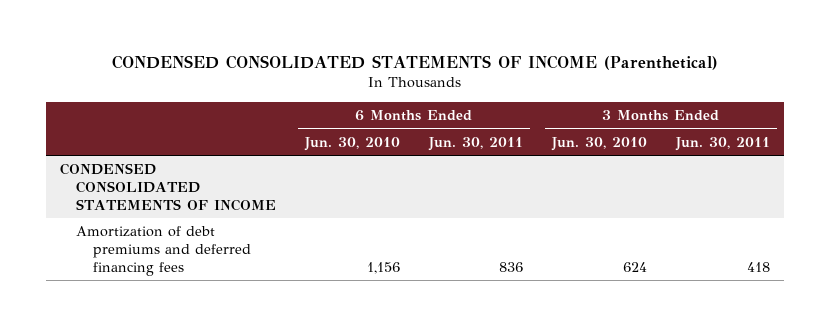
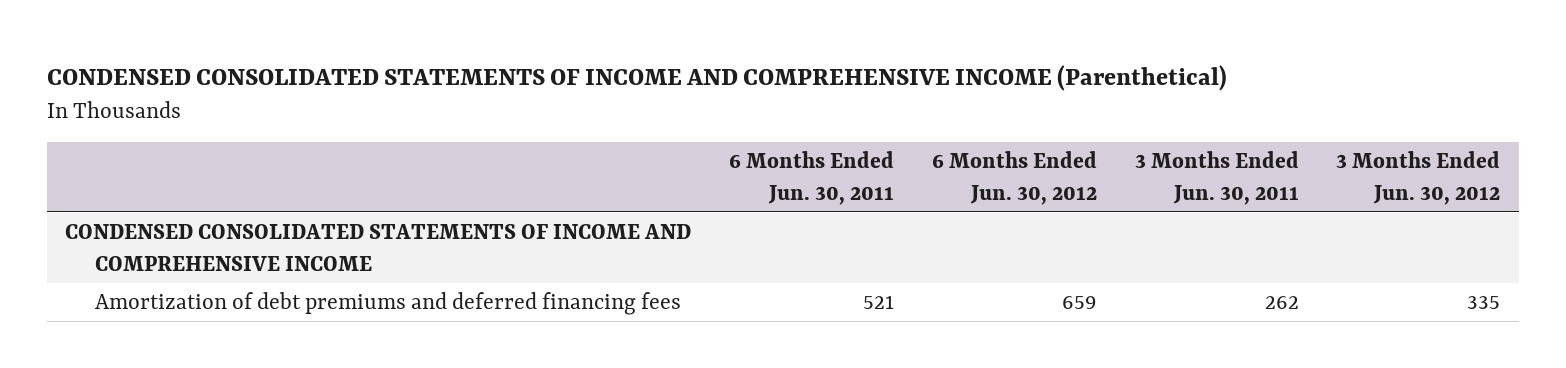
- CONDENSED CONSOLIDATED STATEMENTS OF INCOME (Parenthetical)
+ CONDENSED CONSOLIDATED STATEMENTS OF INCOME AND COMPREHENSIVE INCOME (Parenthetical)
- | 6 Months Ended Jun. 30, 2010 | 6 Months Ended Jun. 30, 2011 | 3 Months Ended Jun. 30, 2010 | 3 Months Ended Jun. 30, 2011
+ | 6 Months Ended Jun. 30, 2011 | 6 Months Ended Jun. 30, 2012 | 3 Months Ended Jun. 30, 2011 | 3 Months Ended Jun. 30, 2012
- CONDENSED CONSOLIDATED STATEMENTS OF INCOME
- Amortization of debt premiums and deferred financing fees | 1,156 | 836 | 624 | 418
+ CONDENSED CONSOLIDATED STATEMENTS OF INCOME AND COMPREHENSIVE INCOME
+ Amortization of debt premiums and deferred financing fees | 521 | 659 | 262 | 335

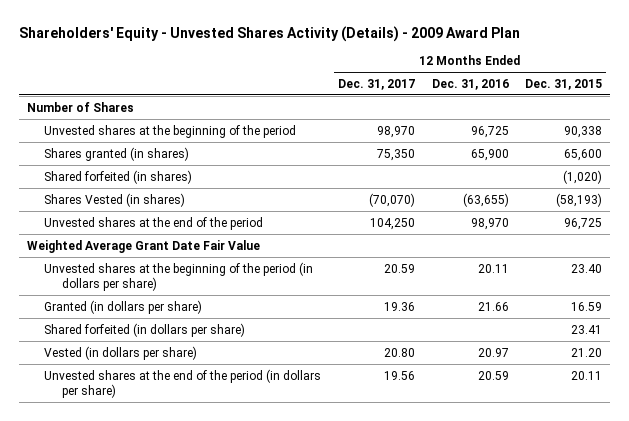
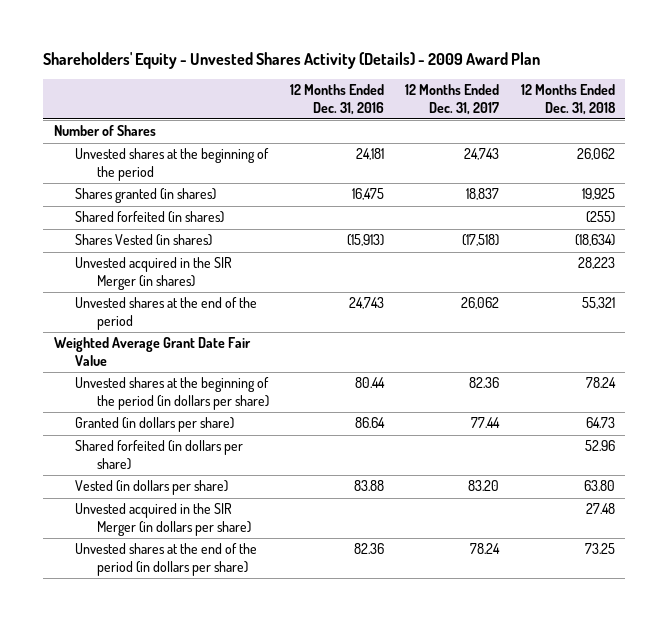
- | 12 Months Ended Dec. 31, 2017 | 12 Months Ended Dec. 31, 2016 | 12 Months Ended Dec. 31, 2015
+ | 12 Months Ended Dec. 31, 2016 | 12 Months Ended Dec. 31, 2017 | 12 Months Ended Dec. 31, 2018
- Unvested shares at the beginning of the period | 98,970 | 96,725 | 90,338
- Shares granted (in shares) | 75,350 | 65,900 | 65,600
+ Unvested shares at the beginning of the period | 24,181 | 24,743 | 26,062
+ Shares granted (in shares) | 16,475 | 18,837 | 19,925
- Shares Vested (in shares) | (70,070) | (63,655) | (58,193)
- Unvested shares at the end of the period | 104,250 | 98,970 | 96,725
+ Shares Vested (in shares) | (15,913) | (17,518) | (18,634)
+ Unvested acquired in the SIR Merger (in shares) | | | 28,223
+ Unvested shares at the end of the period | 24,743 | 26,062 | 55,321
- Unvested shares at the beginning of the period (in dollars per share) | 20.59 | 20.11 | 23.40
- Granted (in dollars per share) | 19.36 | 21.66 | 16.59
+ Unvested shares at the beginning of the period (in dollars per share) | 80.44 | 82.36 | 78.24
+ Granted (in dollars per share) | 86.64 | 77.44 | 64.73
- Vested (in dollars per share) | 20.80 | 20.97 | 21.20
- Unvested shares at the end of the period (in dollars per share) | 19.56 | 20.59 | 20.11
+ Vested (in dollars per share) | 83.88 | 83.20 | 63.80
+ Unvested acquired in the SIR Merger (in dollars per share) | | | 27.48
+ Unvested shares at the end of the period (in dollars per share) | 82.36 | 78.24 | 73.25

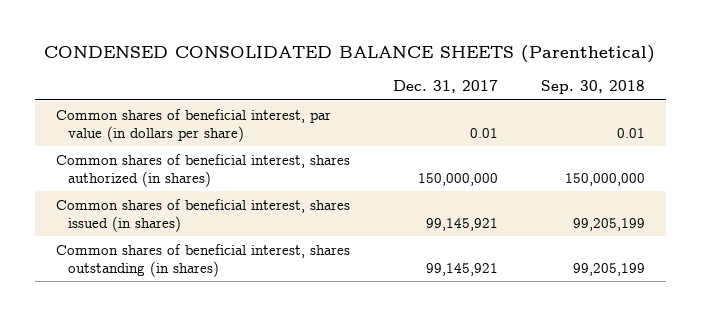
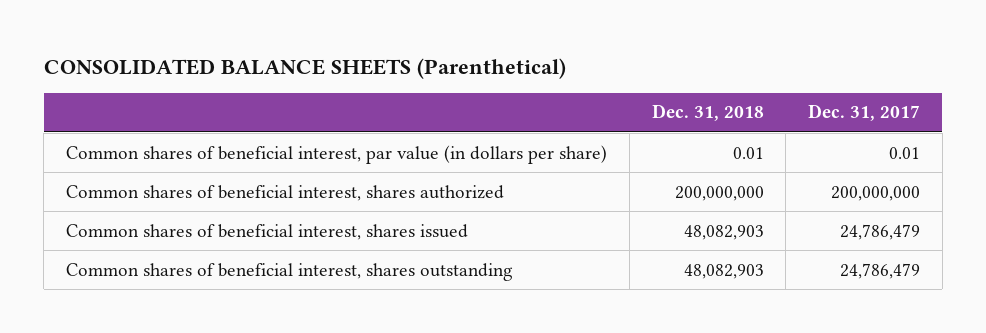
- CONDENSED CONSOLIDATED BALANCE SHEETS (Parenthetical)
+ CONSOLIDATED BALANCE SHEETS (Parenthetical)
- | Dec. 31, 2017 | Sep. 30, 2018
+ | Dec. 31, 2018 | Dec. 31, 2017
- Common shares of beneficial interest, shares authorized (in shares) | 150,000,000 | 150,000,000
- Common shares of beneficial interest, shares issued (in shares) | 99,145,921 | 99,205,199
- Common shares of beneficial interest, shares outstanding (in shares) | 99,145,921 | 99,205,199
+ Common shares of beneficial interest, shares authorized | 200,000,000 | 200,000,000
+ Common shares of beneficial interest, shares issued | 48,082,903 | 24,786,479
+ Common shares of beneficial interest, shares outstanding | 48,082,903 | 24,786,479

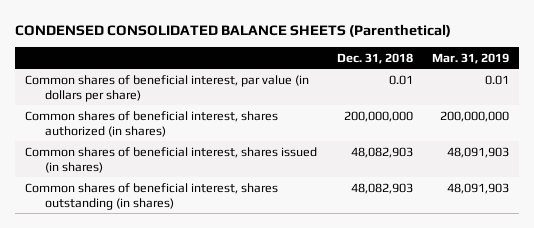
- CONSOLIDATED BALANCE SHEETS (Parenthetical)
+ CONDENSED CONSOLIDATED BALANCE SHEETS (Parenthetical)
- | Dec. 31, 2018 | Dec. 31, 2017
+ | Dec. 31, 2018 | Mar. 31, 2019
- Common shares of beneficial interest, shares authorized | 200,000,000 | 200,000,000
- Common shares of beneficial interest, shares issued | 48,082,903 | 24,786,479
- Common shares of beneficial interest, shares outstanding | 48,082,903 | 24,786,479
+ Common shares of beneficial interest, shares authorized (in shares) | 200,000,000 | 200,000,000
+ Common shares of beneficial interest, shares issued (in shares) | 48,082,903 | 48,091,903
+ Common shares of beneficial interest, shares outstanding (in shares) | 48,082,903 | 48,091,903

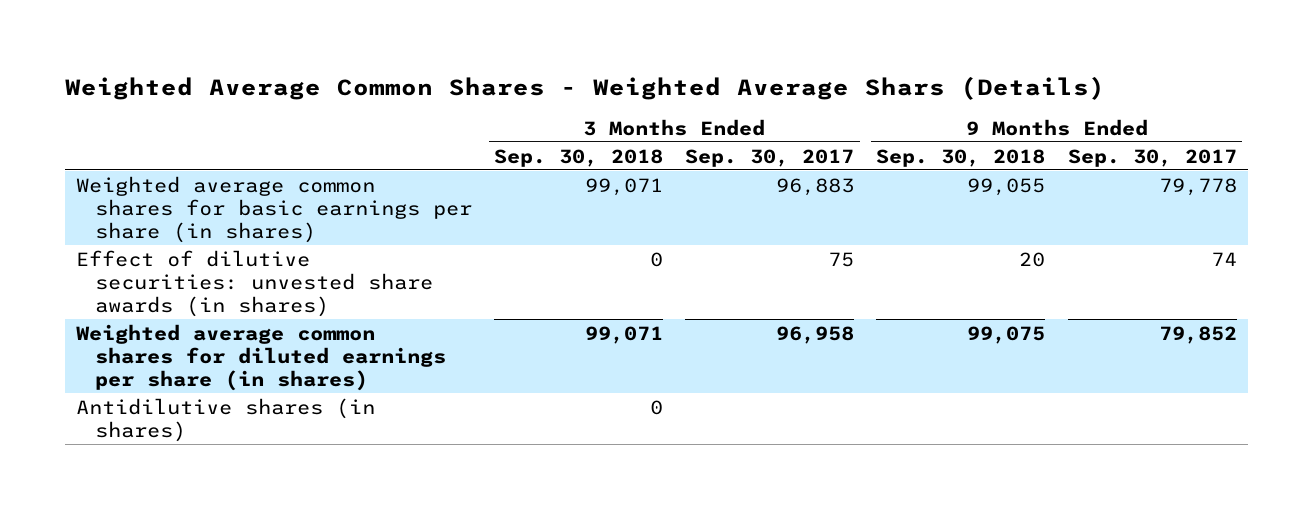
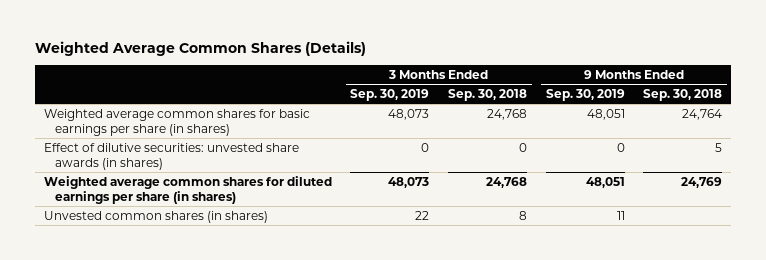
- Weighted Average Common Shares - Weighted Average Shars (Details)
+ Weighted Average Common Shares (Details)
- | 3 Months Ended Sep. 30, 2018 | 3 Months Ended Sep. 30, 2017 | 9 Months Ended Sep. 30, 2018 | 9 Months Ended Sep. 30, 2017
+ | 3 Months Ended Sep. 30, 2019 | 3 Months Ended Sep. 30, 2018 | 9 Months Ended Sep. 30, 2019 | 9 Months Ended Sep. 30, 2018
- Weighted average common shares for basic earnings per share (in shares) | 99,071 | 96,883 | 99,055 | 79,778
- Effect of dilutive securities: unvested share awards (in shares) | 0 | 75 | 20 | 74
- Weighted average common shares for diluted earnings per share (in shares) | 99,071 | 96,958 | 99,075 | 79,852
- Antidilutive shares (in shares) | 0 | | |
+ Weighted average common shares for basic earnings per share (in shares) | 48,073 | 24,768 | 48,051 | 24,764
+ Effect of dilutive securities: unvested share awards (in shares) | 0 | 0 | 0 | 5
+ Weighted average common shares for diluted earnings per share (in shares) | 48,073 | 24,768 | 48,051 | 24,769
+ Unvested common shares (in shares) | 22 | 8 | 11 |

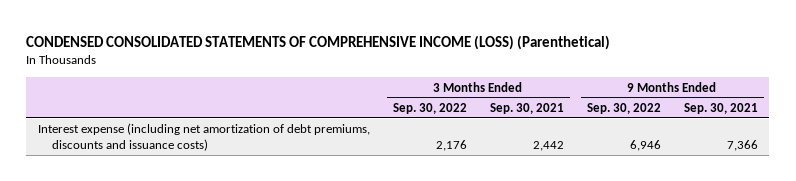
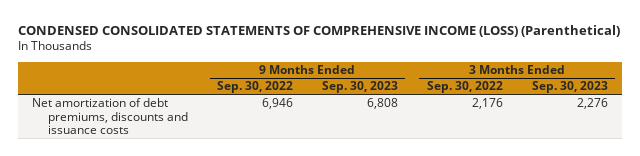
- | 3 Months Ended Sep. 30, 2022 | 3 Months Ended Sep. 30, 2021 | 9 Months Ended Sep. 30, 2022 | 9 Months Ended Sep. 30, 2021
+ | 9 Months Ended Sep. 30, 2022 | 9 Months Ended Sep. 30, 2023 | 3 Months Ended Sep. 30, 2022 | 3 Months Ended Sep. 30, 2023
- Interest expense (including net amortization of debt premiums, discounts and issuance costs) | 2,176 | 2,442 | 6,946 | 7,366
+ Net amortization of debt premiums, discounts and issuance costs | 6,946 | 6,808 | 2,176 | 2,276

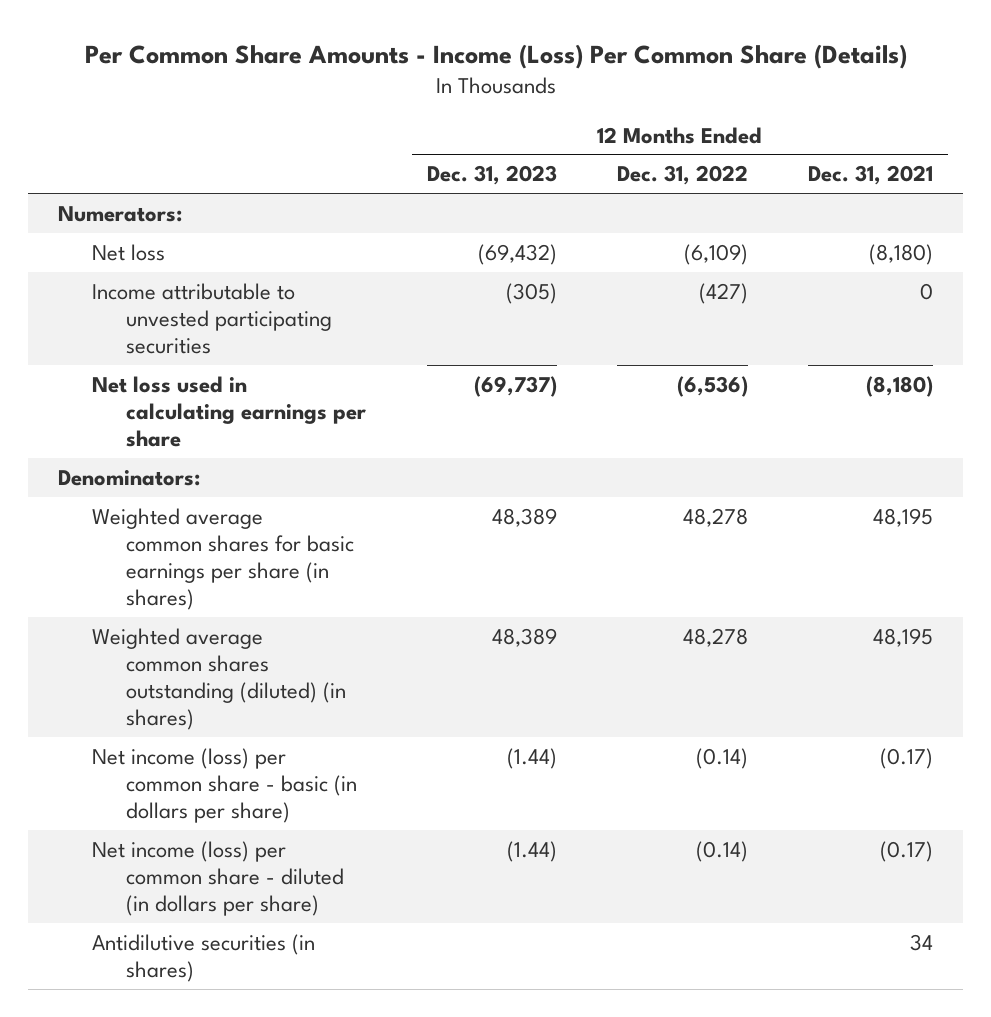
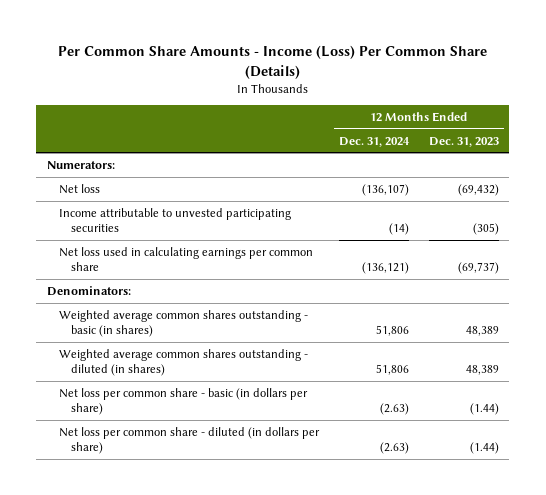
- | 12 Months Ended Dec. 31, 2023 | 12 Months Ended Dec. 31, 2022 | 12 Months Ended Dec. 31, 2021
+ | 12 Months Ended Dec. 31, 2024 | 12 Months Ended Dec. 31, 2023
- Net loss used in calculating earnings per share | (69,737) | (6,536) | (8,180)
+ Net loss used in calculating earnings per common share | (136,121) | (69,737)
- Weighted average common shares for basic earnings per share (in shares) | 48,389 | 48,278 | 48,195
- Weighted average common shares outstanding (diluted) (in shares) | 48,389 | 48,278 | 48,195
- Net income (loss) per common share - basic (in dollars per share) | (1.44) | (0.14) | (0.17)
- Net income (loss) per common share - diluted (in dollars per share) | (1.44) | (0.14) | (0.17)
- Antidilutive securities (in shares) | | | 34
+ Weighted average common shares outstanding - basic (in shares) | 51,806 | 48,389
+ Weighted average common shares outstanding - diluted (in shares) | 51,806 | 48,389
+ Net loss per common share - basic (in dollars per share) | (2.63) | (1.44)
+ Net loss per common share - diluted (in dollars per share) | (2.63) | (1.44)

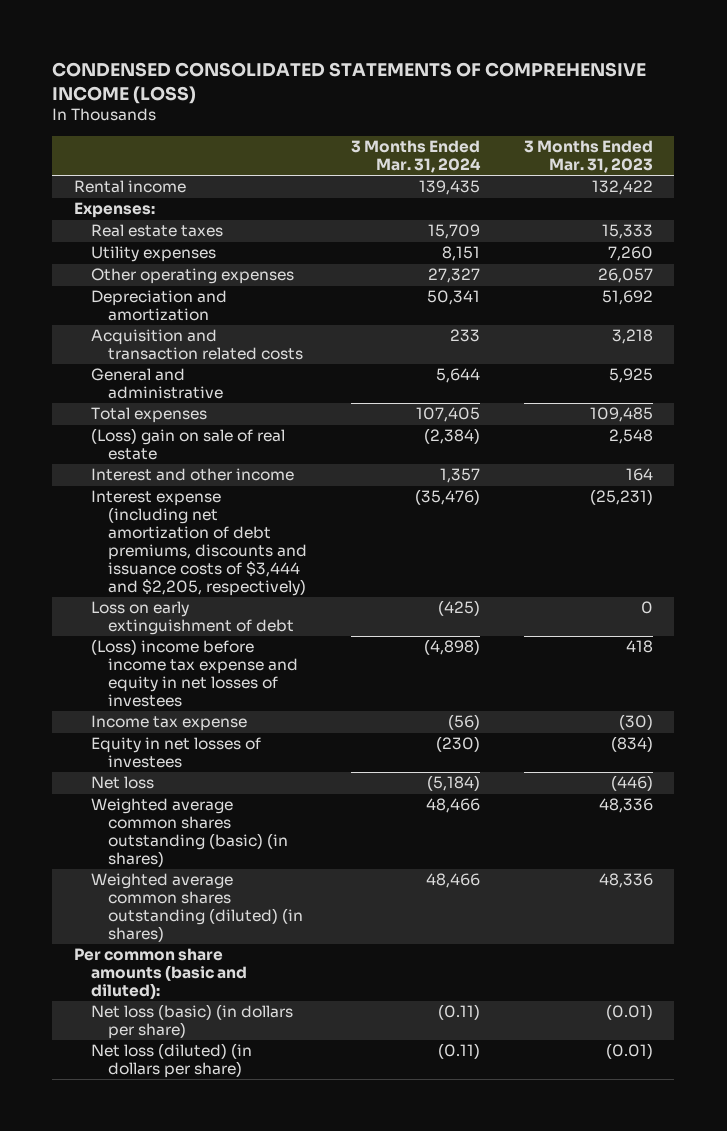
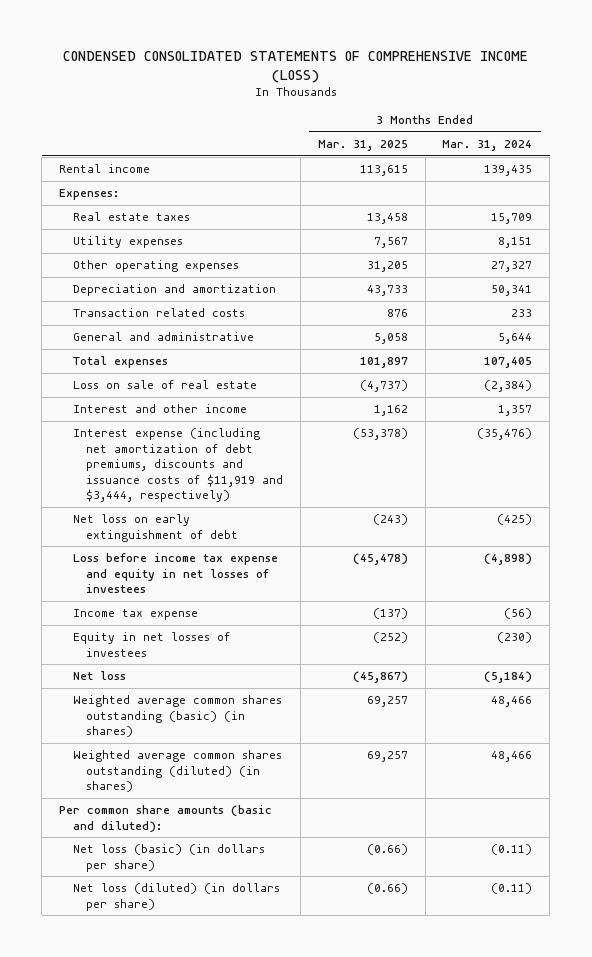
- | 3 Months Ended Mar. 31, 2024 | 3 Months Ended Mar. 31, 2023
+ | 3 Months Ended Mar. 31, 2025 | 3 Months Ended Mar. 31, 2024
- Acquisition and transaction related costs | 233 | 3,218
+ Transaction related costs | 876 | 233
- (Loss) gain on sale of real estate | (2,384) | 2,548
+ Loss on sale of real estate | (4,737) | (2,384)
- Interest expense (including net amortization of debt premiums, discounts and issuance costs of $3,444 and $2,205, respectively) | (35,476) | (25,231)
- Loss on early extinguishment of debt | (425) | 0
- (Loss) income before income tax expense and equity in net losses of investees | (4,898) | 418
+ Interest expense (including net amortization of debt premiums, discounts and issuance costs of $11,919 and $3,444, respectively) | (53,378) | (35,476)
+ Net loss on early extinguishment of debt | (243) | (425)
+ Loss before income tax expense and equity in net losses of investees | (45,478) | (4,898)

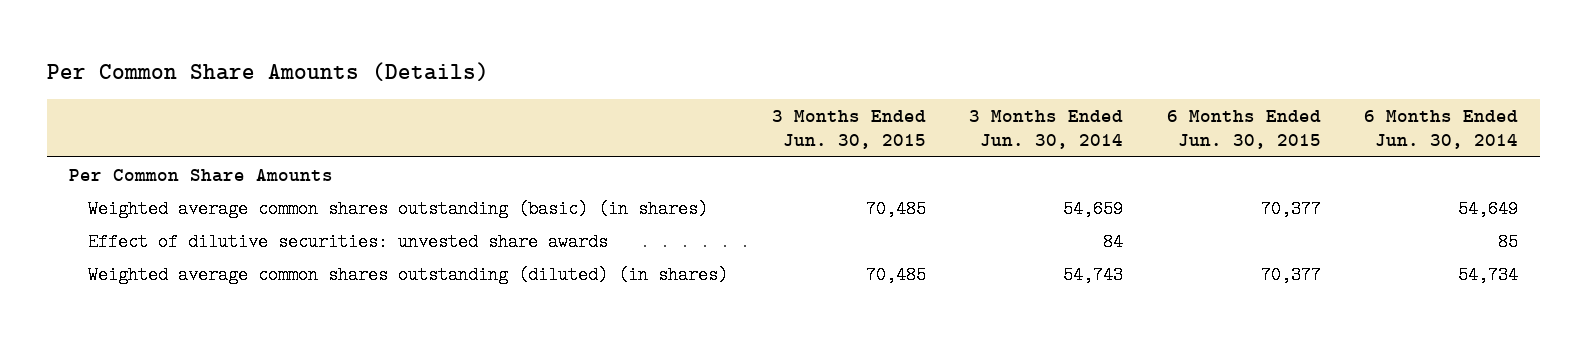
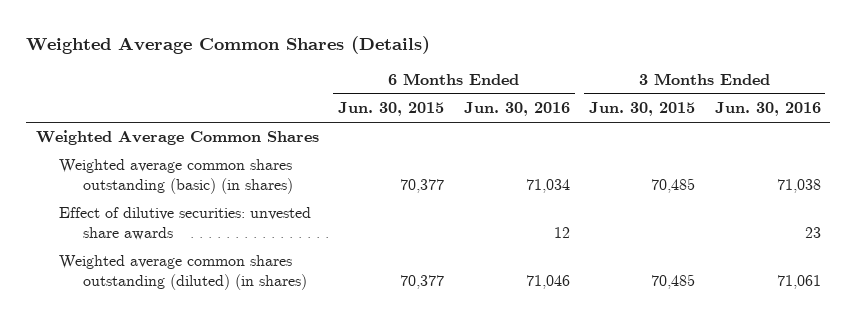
- Per Common Share Amounts (Details)
+ Weighted Average Common Shares (Details)
- | 3 Months Ended Jun. 30, 2015 | 3 Months Ended Jun. 30, 2014 | 6 Months Ended Jun. 30, 2015 | 6 Months Ended Jun. 30, 2014
+ | 6 Months Ended Jun. 30, 2015 | 6 Months Ended Jun. 30, 2016 | 3 Months Ended Jun. 30, 2015 | 3 Months Ended Jun. 30, 2016
- Per Common Share Amounts
+ Weighted Average Common Shares

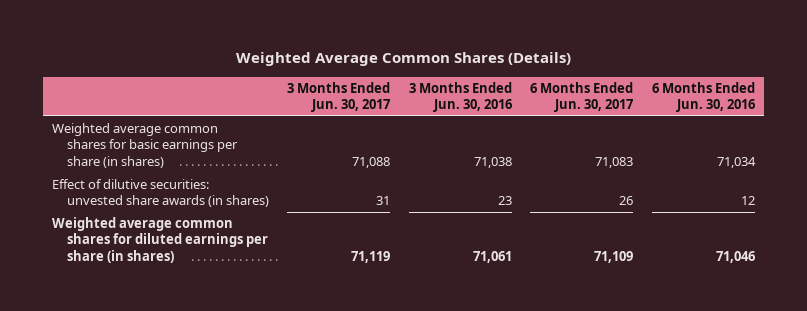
- | 6 Months Ended Jun. 30, 2015 | 6 Months Ended Jun. 30, 2016 | 3 Months Ended Jun. 30, 2015 | 3 Months Ended Jun. 30, 2016
+ | 3 Months Ended Jun. 30, 2017 | 3 Months Ended Jun. 30, 2016 | 6 Months Ended Jun. 30, 2017 | 6 Months Ended Jun. 30, 2016
- Weighted Average Common Shares
- Weighted average common shares outstanding (basic) (in shares) | 70,377 | 71,034 | 70,485 | 71,038
- Effect of dilutive securities: unvested share awards | | 12 | | 23
- Weighted average common shares outstanding (diluted) (in shares) | 70,377 | 71,046 | 70,485 | 71,061
+ Weighted average common shares for basic earnings per share (in shares) | 71,088 | 71,038 | 71,083 | 71,034
+ Effect of dilutive securities: unvested share awards (in shares) | 31 | 23 | 26 | 12
+ Weighted average common shares for diluted earnings per share (in shares) | 71,119 | 71,061 | 71,109 | 71,046

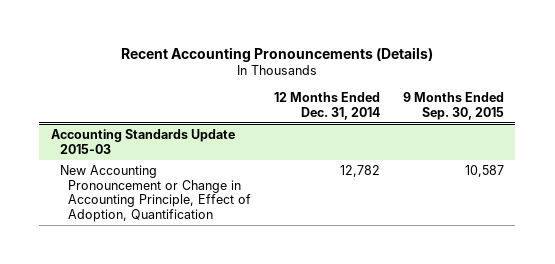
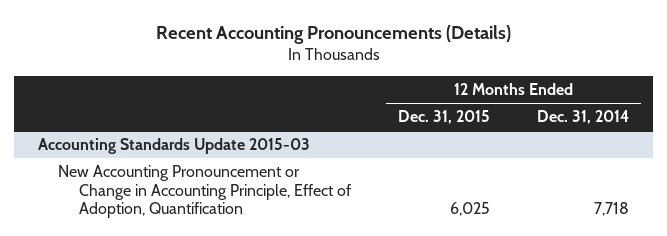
- | 12 Months Ended Dec. 31, 2014 | 9 Months Ended Sep. 30, 2015
+ | 12 Months Ended Dec. 31, 2015 | 12 Months Ended Dec. 31, 2014
@ Accounting Standards Update 2015-03
- New Accounting Pronouncement or Change in Accounting Principle, Effect of Adoption, Quantification | 12,782 | 10,587
+ New Accounting Pronouncement or Change in Accounting Principle, Effect of Adoption, Quantification | 6,025 | 7,718

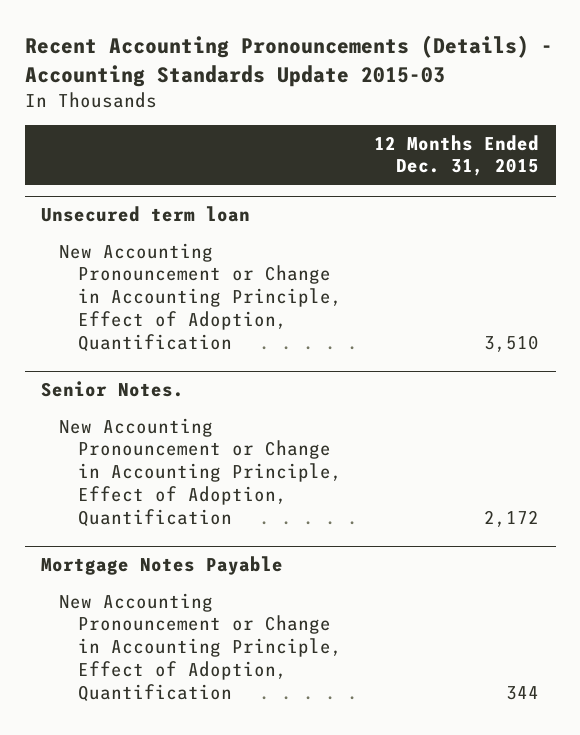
- Recent Accounting Pronouncements (Details)
+ Recent Accounting Pronouncements (Details) - Accounting Standards Update 2015-03
- | 12 Months Ended Dec. 31, 2015 | 12 Months Ended Dec. 31, 2014
+ | 12 Months Ended Dec. 31, 2015
- Accounting Standards Update 2015-03
- New Accounting Pronouncement or Change in Accounting Principle, Effect of Adoption, Quantification | 6,025 | 7,718
+ Unsecured term loan
+ New Accounting Pronouncement or Change in Accounting Principle, Effect of Adoption, Quantification | 3,510
+ Senior Notes.
+ New Accounting Pronouncement or Change in Accounting Principle, Effect of Adoption, Quantification | 2,172
+ Mortgage Notes Payable
+ New Accounting Pronouncement or Change in Accounting Principle, Effect of Adoption, Quantification | 344

